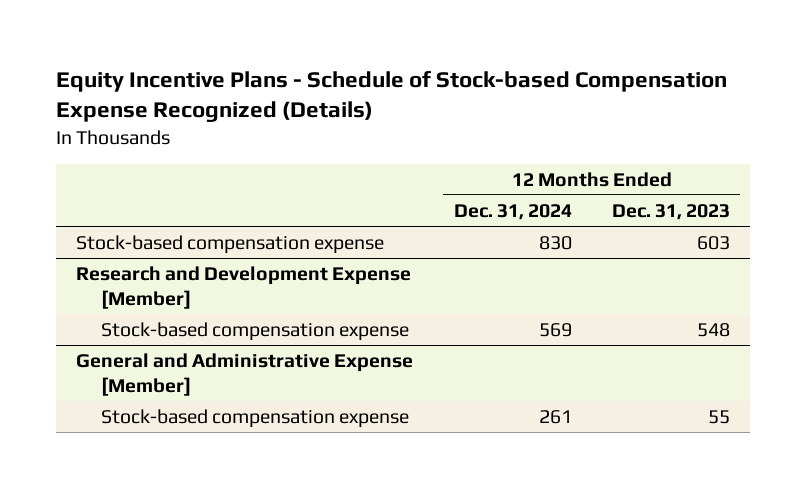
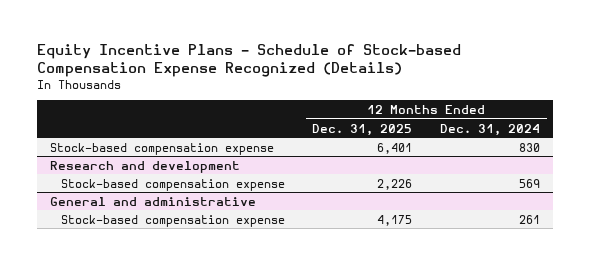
- | 12 Months Ended Dec. 31, 2024 | 12 Months Ended Dec. 31, 2023
+ | 12 Months Ended Dec. 31, 2025 | 12 Months Ended Dec. 31, 2024
- Research and Development Expense [Member]
+ Research and development
- General and Administrative Expense [Member]
+ General and administrative

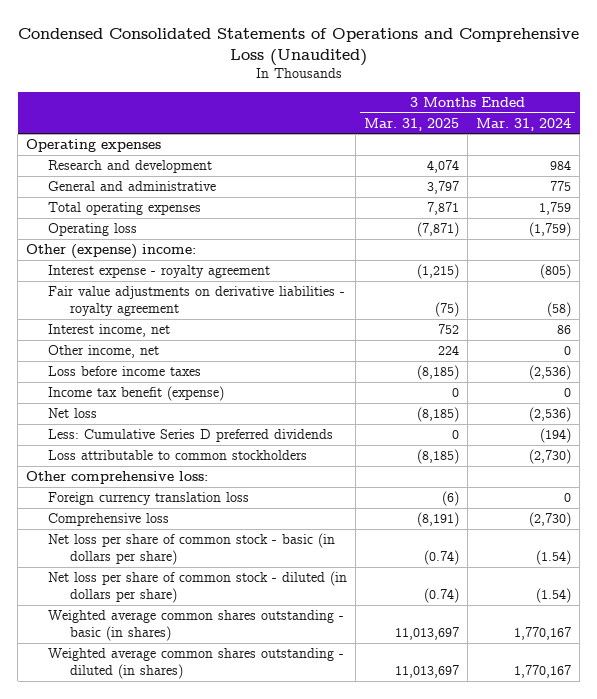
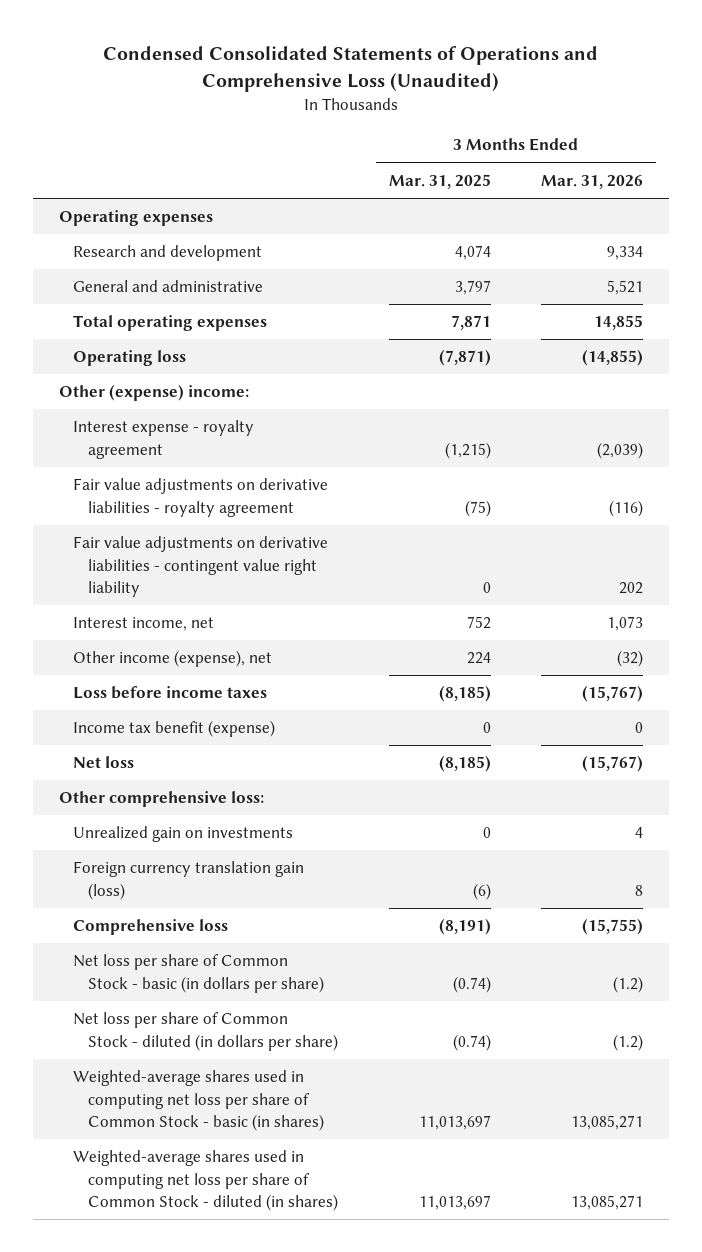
- | 3 Months Ended Mar. 31, 2025 | 3 Months Ended Mar. 31, 2024
+ | 3 Months Ended Mar. 31, 2025 | 3 Months Ended Mar. 31, 2026
+ Fair value adjustments on derivative liabilities - contingent value right liability | 0 | 202
- Other income, net | 224 | 0
+ Other income (expense), net | 224 | (32)
- Less: Cumulative Series D preferred dividends | 0 | (194)
- Loss attributable to common stockholders | (8,185) | (2,730)
- Foreign currency translation loss | (6) | 0
+ Unrealized gain on investments | 0 | 4
+ Foreign currency translation gain (loss) | (6) | 8
- Net loss per share of common stock - basic (in dollars per share) | (0.74) | (1.54)
- Net loss per share of common stock - diluted (in dollars per share) | (0.74) | (1.54)
- Weighted average common shares outstanding - basic (in shares) | 11,013,697 | 1,770,167
- Weighted average common shares outstanding - diluted (in shares) | 11,013,697 | 1,770,167
+ Net loss per share of Common Stock - basic (in dollars per share) | (0.74) | (1.2)
+ Net loss per share of Common Stock - diluted (in dollars per share) | (0.74) | (1.2)
+ Weighted-average shares used in computing net loss per share of Common Stock - basic (in shares) | 11,013,697 | 13,085,271
+ Weighted-average shares used in computing net loss per share of Common Stock - diluted (in shares) | 11,013,697 | 13,085,271

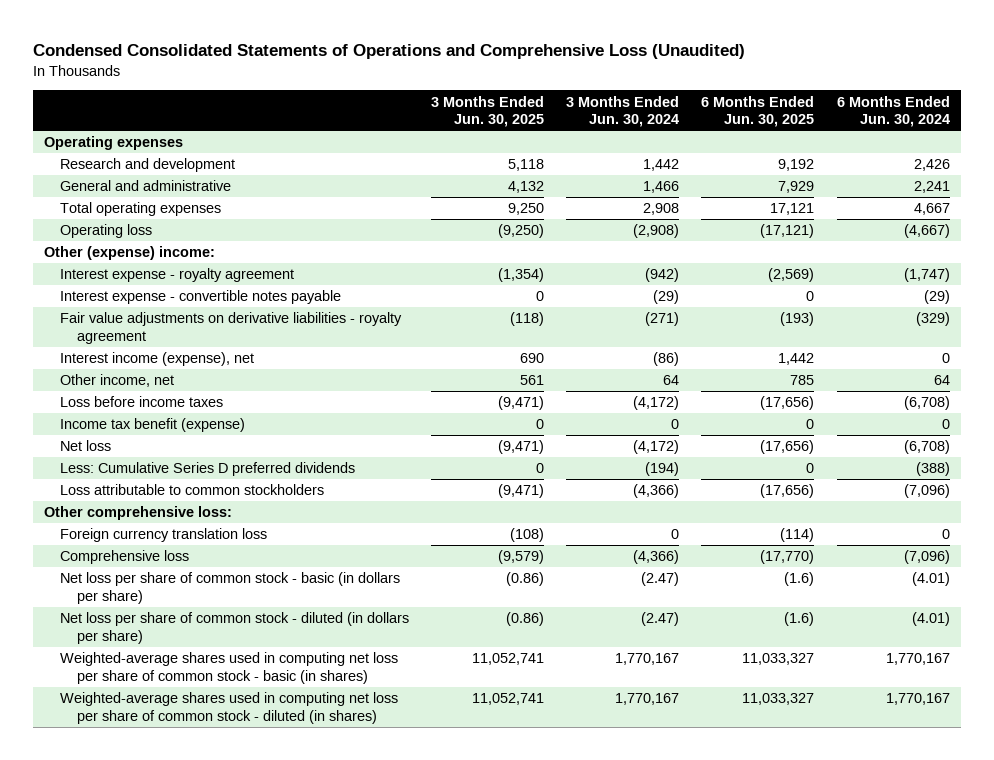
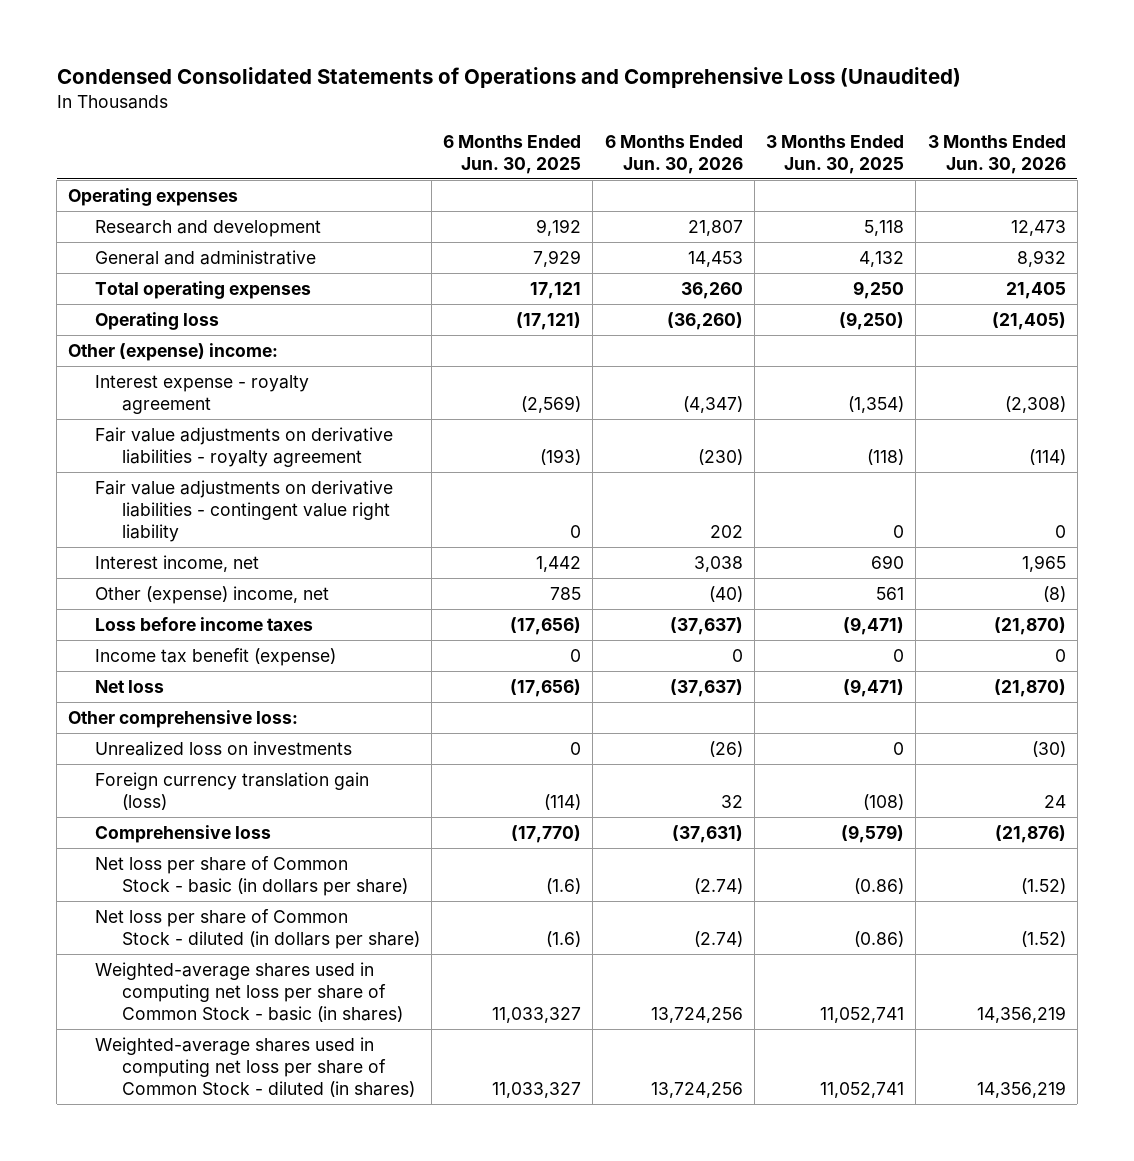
- | 3 Months Ended Jun. 30, 2025 | 3 Months Ended Jun. 30, 2024 | 6 Months Ended Jun. 30, 2025 | 6 Months Ended Jun. 30, 2024
+ | 6 Months Ended Jun. 30, 2025 | 6 Months Ended Jun. 30, 2026 | 3 Months Ended Jun. 30, 2025 | 3 Months Ended Jun. 30, 2026
- Interest expense - convertible notes payable | 0 | (29) | 0 | (29)
- Interest income (expense), net | 690 | (86) | 1,442 | 0
- Other income, net | 561 | 64 | 785 | 64
+ Fair value adjustments on derivative liabilities - contingent value right liability | 0 | 202 | 0 | 0
+ Interest income, net | 1,442 | 3,038 | 690 | 1,965
+ Other (expense) income, net | 785 | (40) | 561 | (8)
- Less: Cumulative Series D preferred dividends | 0 | (194) | 0 | (388)
- Loss attributable to common stockholders | (9,471) | (4,366) | (17,656) | (7,096)
- Foreign currency translation loss | (108) | 0 | (114) | 0
+ Unrealized loss on investments | 0 | (26) | 0 | (30)
+ Foreign currency translation gain (loss) | (114) | 32 | (108) | 24
- Net loss per share of common stock - basic (in dollars per share) | (0.86) | (2.47) | (1.6) | (4.01)
- Net loss per share of common stock - diluted (in dollars per share) | (0.86) | (2.47) | (1.6) | (4.01)
- Weighted-average shares used in computing net loss per share of common stock - basic (in shares) | 11,052,741 | 1,770,167 | 11,033,327 | 1,770,167
- Weighted-average shares used in computing net loss per share of common stock - diluted (in shares) | 11,052,741 | 1,770,167 | 11,033,327 | 1,770,167
+ Net loss per share of Common Stock - basic (in dollars per share) | (1.6) | (2.74) | (0.86) | (1.52)
+ Net loss per share of Common Stock - diluted (in dollars per share) | (1.6) | (2.74) | (0.86) | (1.52)
+ Weighted-average shares used in computing net loss per share of Common Stock - basic (in shares) | 11,033,327 | 13,724,256 | 11,052,741 | 14,356,219
+ Weighted-average shares used in computing net loss per share of Common Stock - diluted (in shares) | 11,033,327 | 13,724,256 | 11,052,741 | 14,356,219

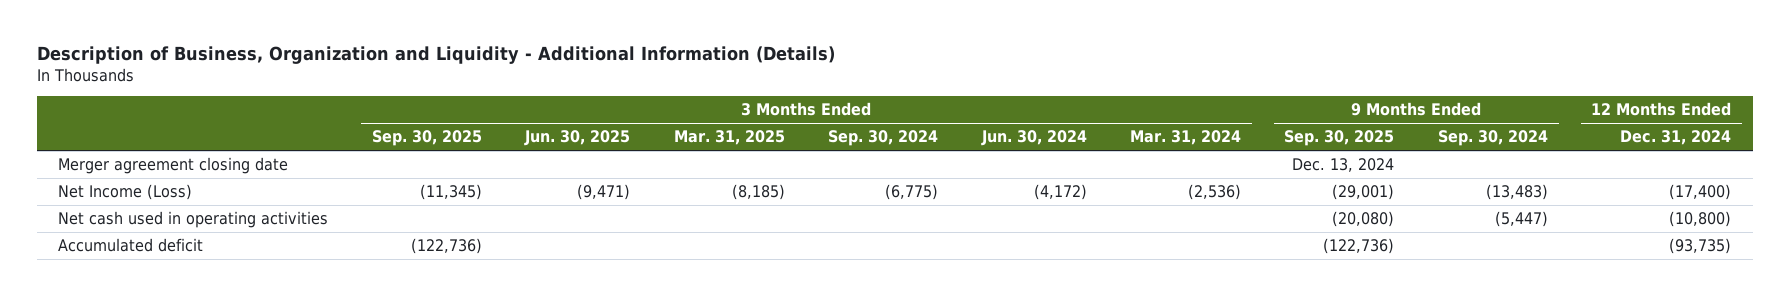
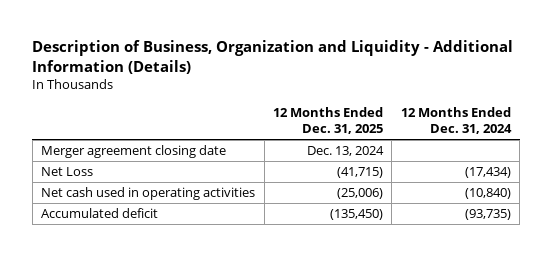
- | 3 Months Ended Sep. 30, 2025 | 3 Months Ended Jun. 30, 2025 | 3 Months Ended Mar. 31, 2025 | 3 Months Ended Sep. 30, 2024 | 3 Months Ended Jun. 30, 2024 | 3 Months Ended Mar. 31, 2024 | 9 Months Ended Sep. 30, 2025 | 9 Months Ended Sep. 30, 2024 | 12 Months Ended Dec. 31, 2024
+ | 12 Months Ended Dec. 31, 2025 | 12 Months Ended Dec. 31, 2024
- Net Income (Loss) | (11,345) | (9,471) | (8,185) | (6,775) | (4,172) | (2,536) | (29,001) | (13,483) | (17,400)
- Net cash used in operating activities | | | | | | | (20,080) | (5,447) | (10,800)
+ Net Loss | (41,715) | (17,434)
+ Net cash used in operating activities | (25,006) | (10,840)

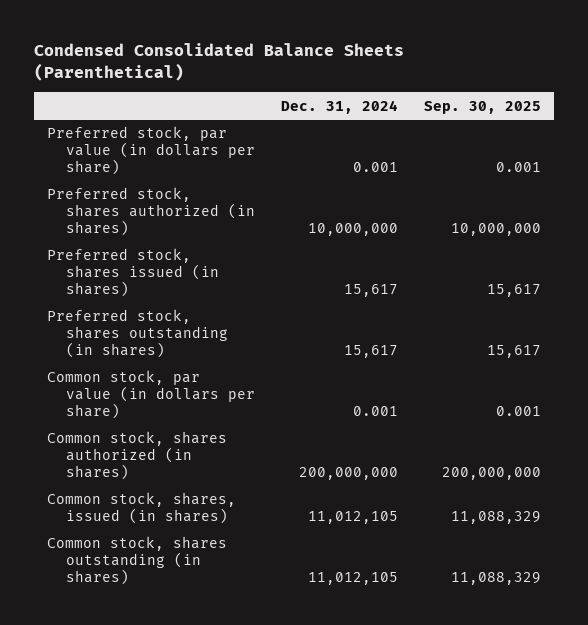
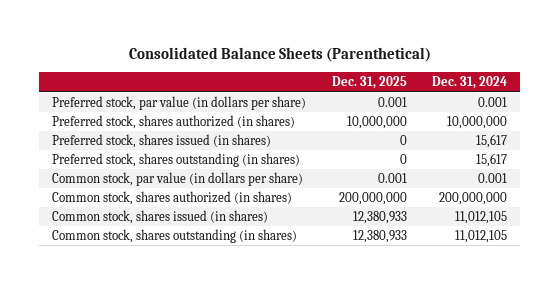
- Condensed Consolidated Balance Sheets (Parenthetical)
+ Consolidated Balance Sheets (Parenthetical)
- | Dec. 31, 2024 | Sep. 30, 2025
+ | Dec. 31, 2025 | Dec. 31, 2024
- Common stock, shares, issued (in shares) | 11,012,105 | 11,088,329
+ Common stock, shares issued (in shares) | 12,380,933 | 11,012,105

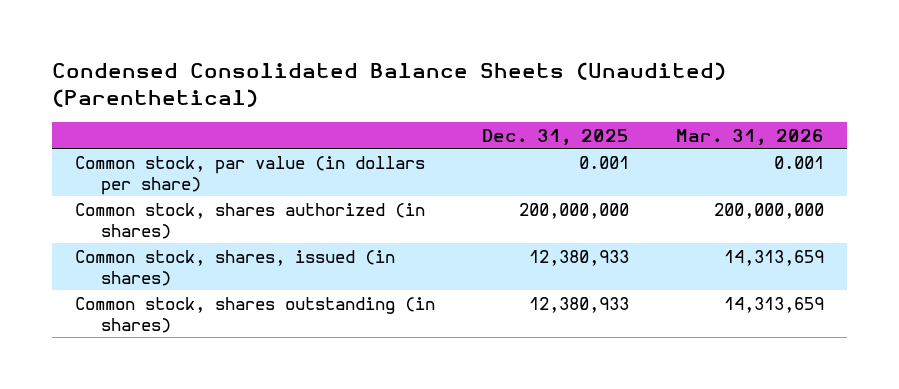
- Consolidated Balance Sheets (Parenthetical)
+ Condensed Consolidated Balance Sheets (Unaudited) (Parenthetical)
- | Dec. 31, 2025 | Dec. 31, 2024
+ | Dec. 31, 2025 | Mar. 31, 2026
- Preferred stock, par value (in dollars per share) | 0.001 | 0.001
- Preferred stock, shares authorized (in shares) | 10,000,000 | 10,000,000
- Preferred stock, shares issued (in shares) | 0 | 15,617
- Preferred stock, shares outstanding (in shares) | 0 | 15,617
- Common stock, shares issued (in shares) | 12,380,933 | 11,012,105
+ Common stock, shares, issued (in shares) | 12,380,933 | 14,313,659

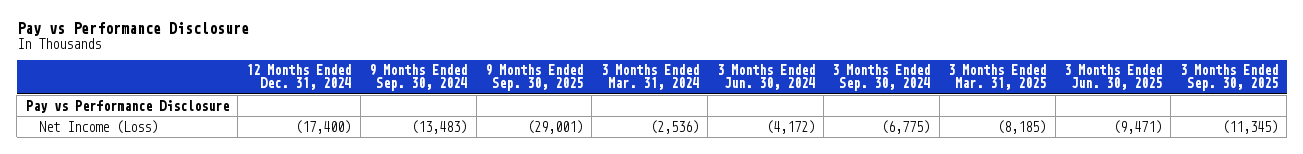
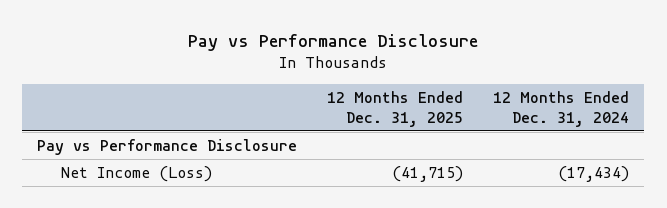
- | 12 Months Ended Dec. 31, 2024 | 9 Months Ended Sep. 30, 2024 | 9 Months Ended Sep. 30, 2025 | 3 Months Ended Mar. 31, 2024 | 3 Months Ended Jun. 30, 2024 | 3 Months Ended Sep. 30, 2024 | 3 Months Ended Mar. 31, 2025 | 3 Months Ended Jun. 30, 2025 | 3 Months Ended Sep. 30, 2025
+ | 12 Months Ended Dec. 31, 2025 | 12 Months Ended Dec. 31, 2024
- Net Income (Loss) | (17,400) | (13,483) | (29,001) | (2,536) | (4,172) | (6,775) | (8,185) | (9,471) | (11,345)
+ Net Income (Loss) | (41,715) | (17,434)

